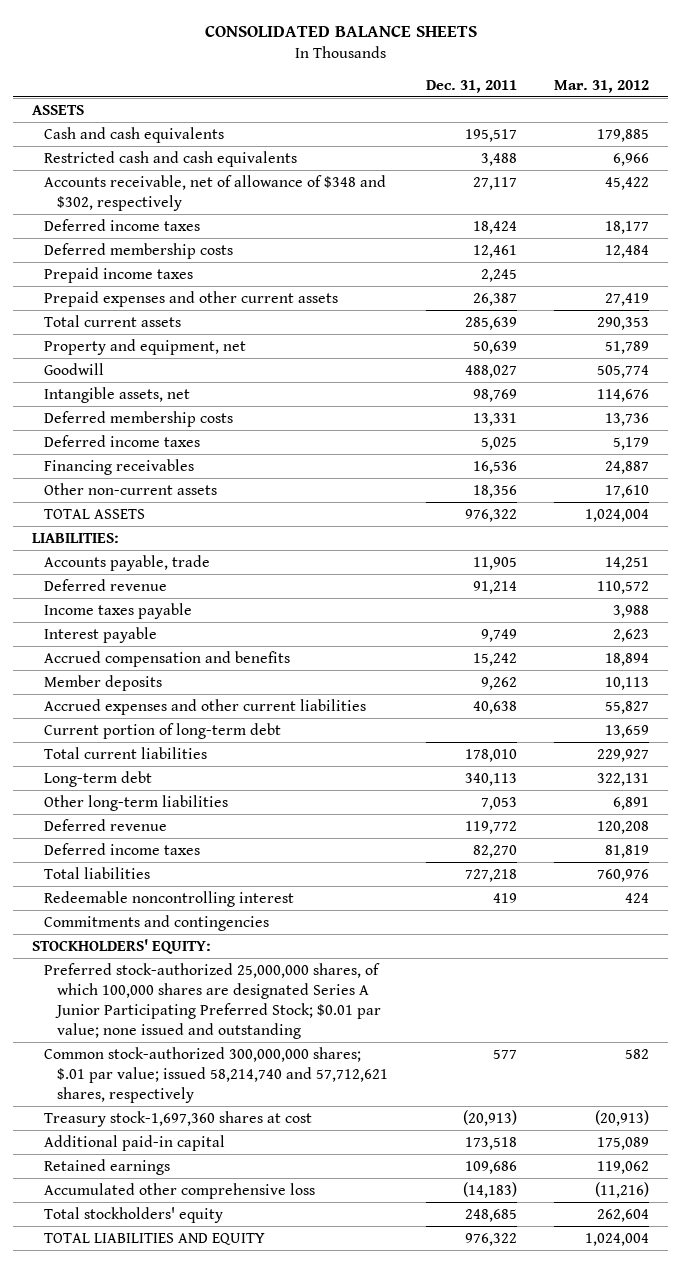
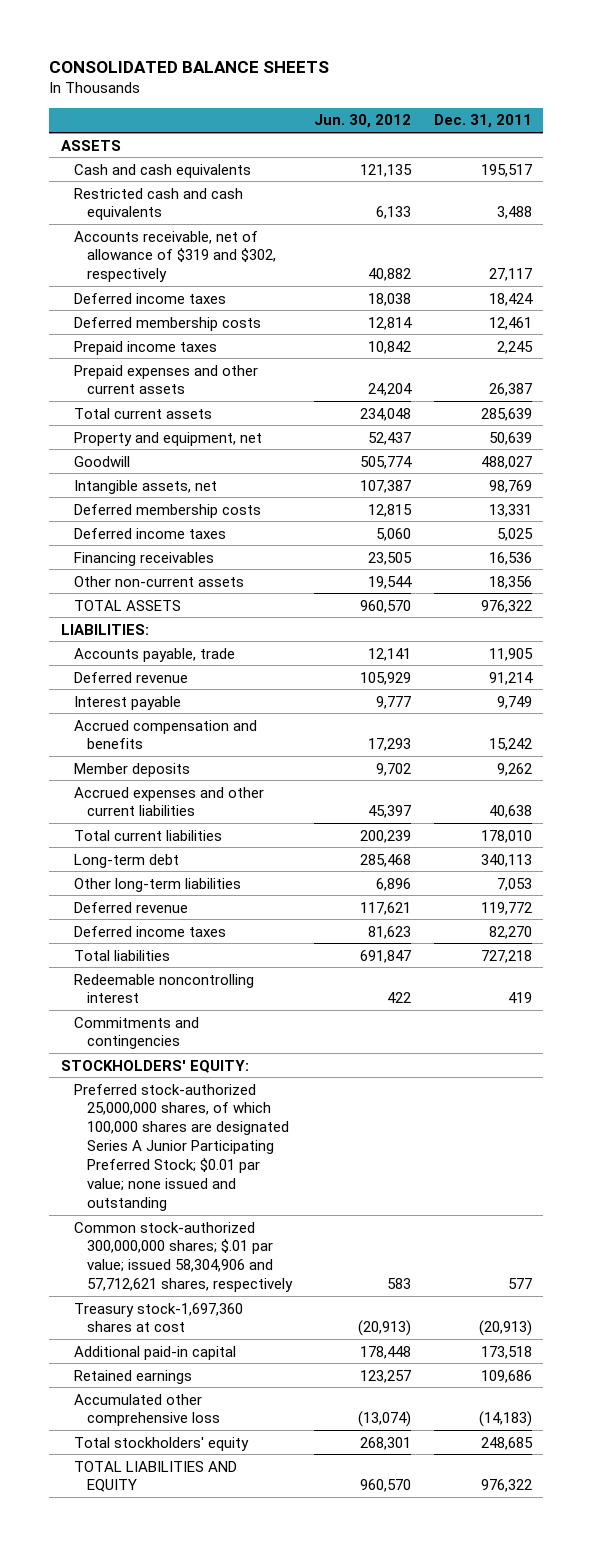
- | Dec. 31, 2011 | Mar. 31, 2012
+ | Jun. 30, 2012 | Dec. 31, 2011
- Accounts receivable, net of allowance of $348 and $302, respectively | 27,117 | 45,422
+ Accounts receivable, net of allowance of $319 and $302, respectively | 40,882 | 27,117
- Income taxes payable | | 3,988
- Current portion of long-term debt | | 13,659
- Common stock-authorized 300,000,000 shares; $.01 par value; issued 58,214,740 and 57,712,621 shares, respectively | 577 | 582
+ Common stock-authorized 300,000,000 shares; $.01 par value; issued 58,304,906 and 57,712,621 shares, respectively | 583 | 577

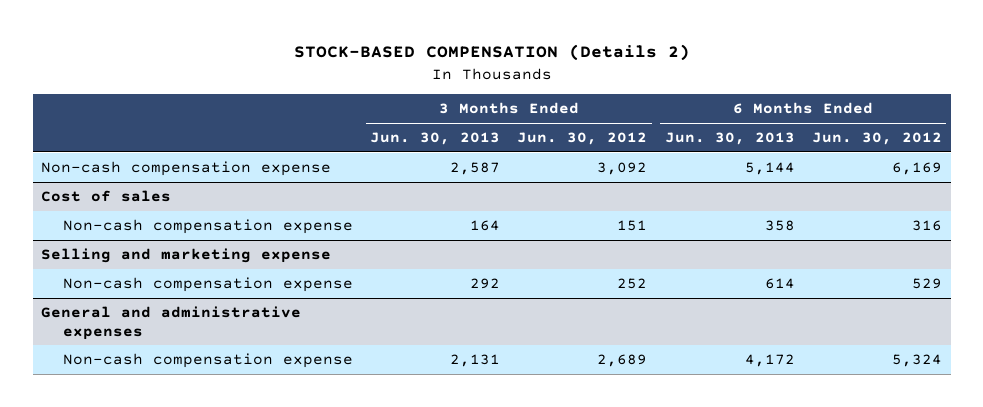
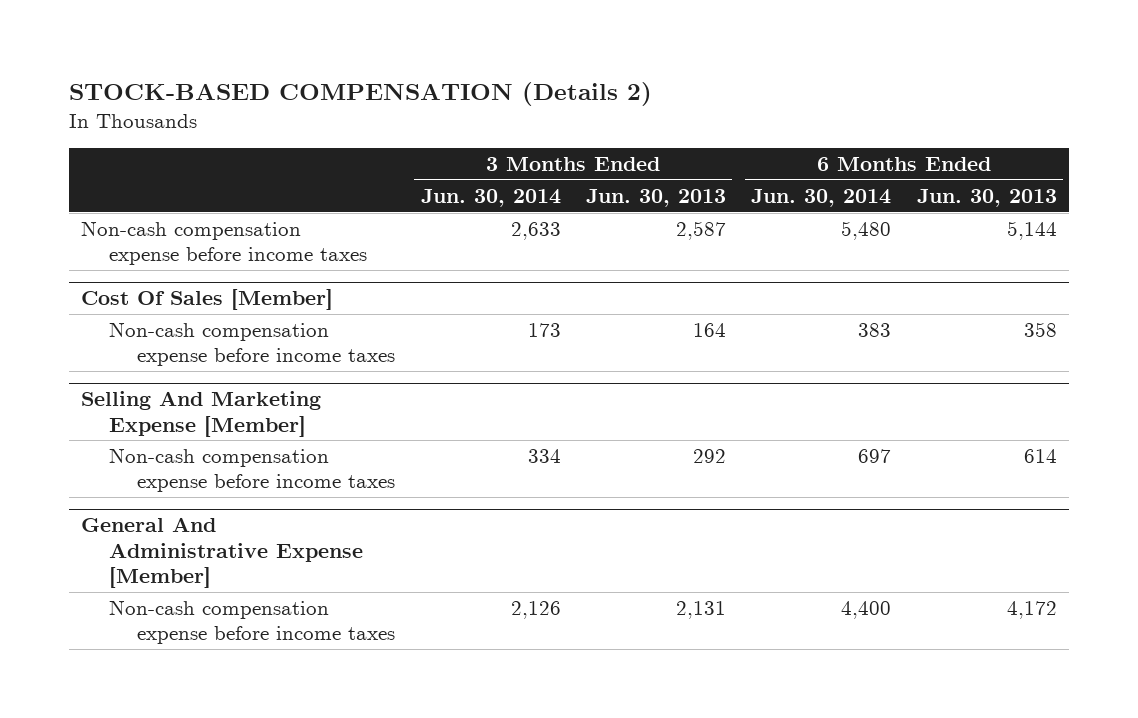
- | 3 Months Ended Jun. 30, 2013 | 3 Months Ended Jun. 30, 2012 | 6 Months Ended Jun. 30, 2013 | 6 Months Ended Jun. 30, 2012
+ | 3 Months Ended Jun. 30, 2014 | 3 Months Ended Jun. 30, 2013 | 6 Months Ended Jun. 30, 2014 | 6 Months Ended Jun. 30, 2013
- Non-cash compensation expense | 2,587 | 3,092 | 5,144 | 6,169
- Cost of sales
- Non-cash compensation expense | 164 | 151 | 358 | 316
- Selling and marketing expense
- Non-cash compensation expense | 292 | 252 | 614 | 529
- General and administrative expenses
- Non-cash compensation expense | 2,131 | 2,689 | 4,172 | 5,324
+ Non-cash compensation expense before income taxes | 2,633 | 2,587 | 5,480 | 5,144
+ Cost Of Sales [Member]
+ Non-cash compensation expense before income taxes | 173 | 164 | 383 | 358
+ Selling And Marketing Expense [Member]
+ Non-cash compensation expense before income taxes | 334 | 292 | 697 | 614
+ General And Administrative Expense [Member]
+ Non-cash compensation expense before income taxes | 2,126 | 2,131 | 4,400 | 4,172

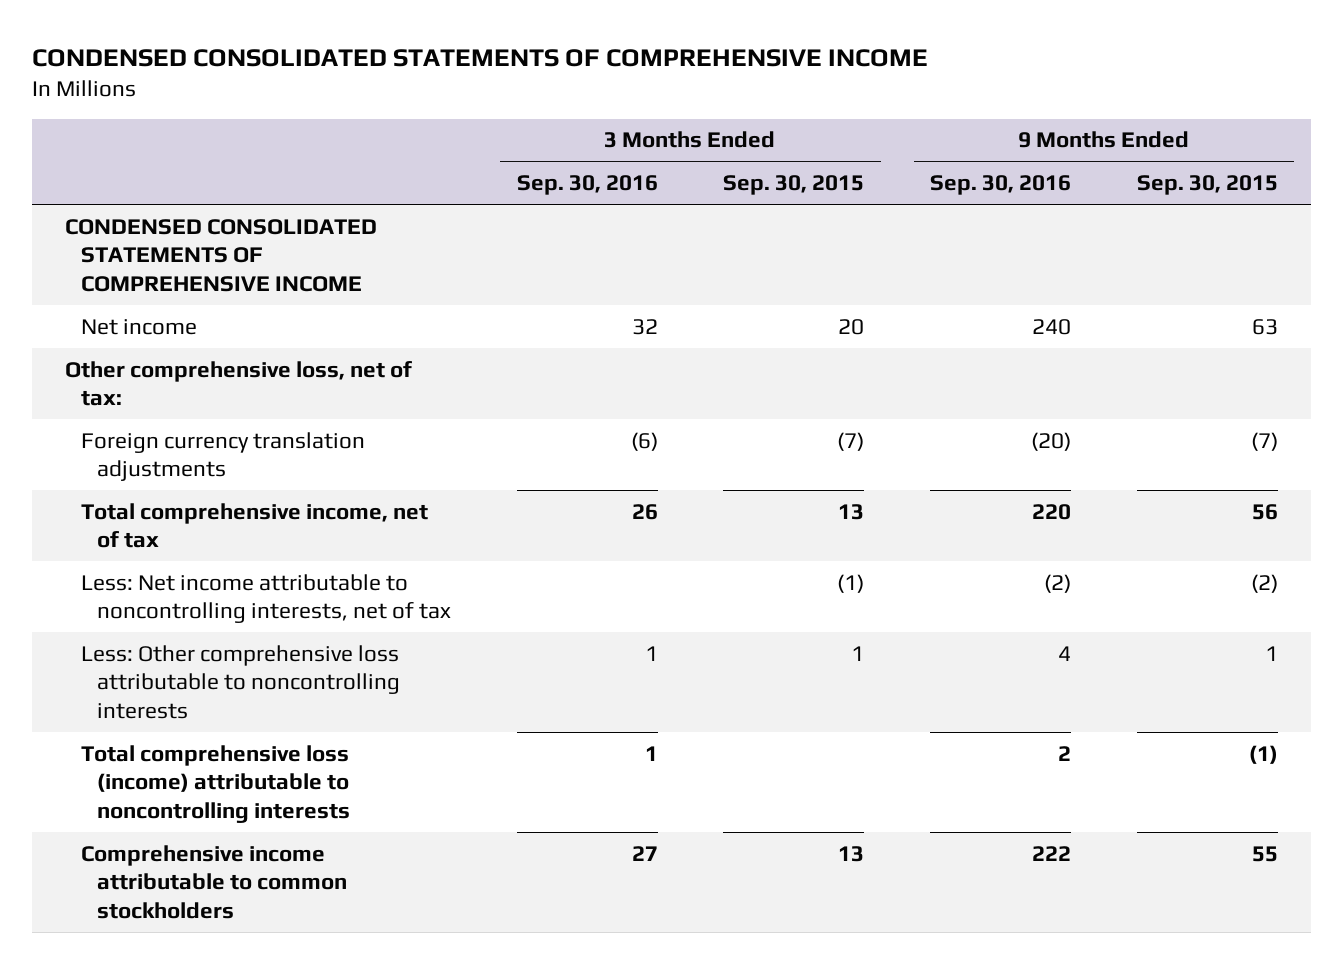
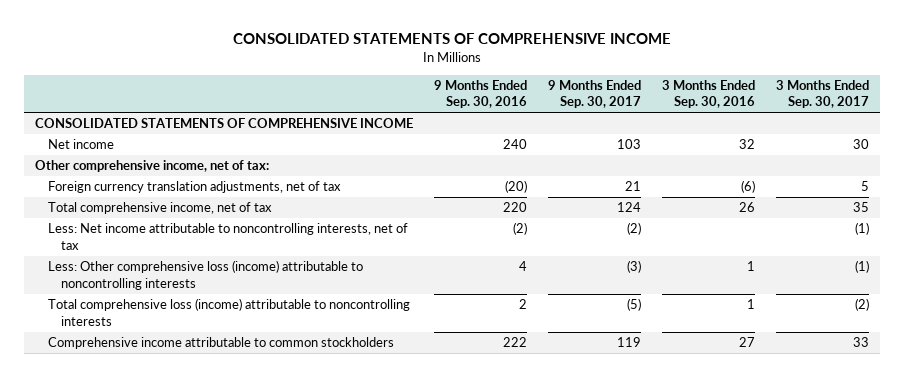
- CONDENSED CONSOLIDATED STATEMENTS OF COMPREHENSIVE INCOME
+ CONSOLIDATED STATEMENTS OF COMPREHENSIVE INCOME
- | 3 Months Ended Sep. 30, 2016 | 3 Months Ended Sep. 30, 2015 | 9 Months Ended Sep. 30, 2016 | 9 Months Ended Sep. 30, 2015
+ | 9 Months Ended Sep. 30, 2016 | 9 Months Ended Sep. 30, 2017 | 3 Months Ended Sep. 30, 2016 | 3 Months Ended Sep. 30, 2017
- CONDENSED CONSOLIDATED STATEMENTS OF COMPREHENSIVE INCOME
+ CONSOLIDATED STATEMENTS OF COMPREHENSIVE INCOME
- Other comprehensive loss, net of tax:
- Foreign currency translation adjustments | (6) | (7) | (20) | (7)
+ Other comprehensive income, net of tax:
+ Foreign currency translation adjustments, net of tax | (20) | 21 | (6) | 5
- Less: Other comprehensive loss attributable to noncontrolling interests | 1 | 1 | 4 | 1
+ Less: Other comprehensive loss (income) attributable to noncontrolling interests | 4 | (3) | 1 | (1)

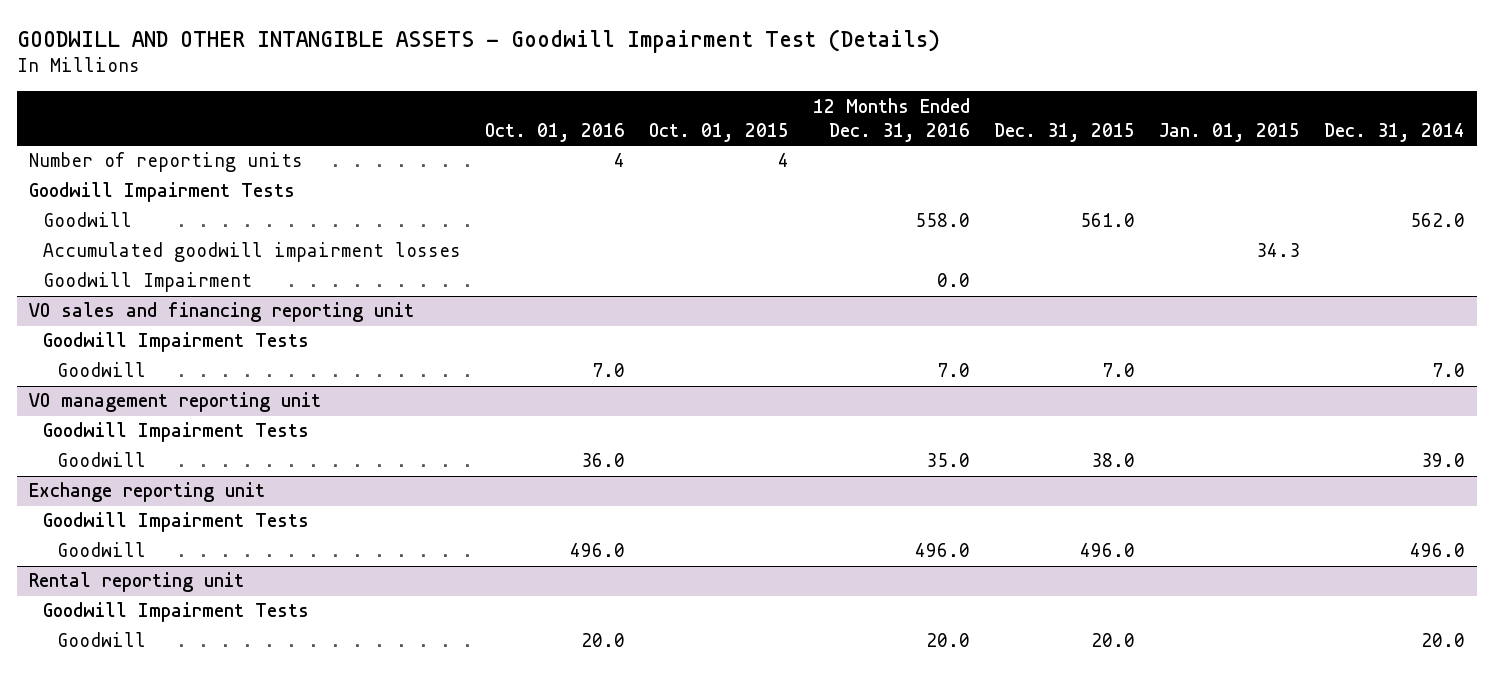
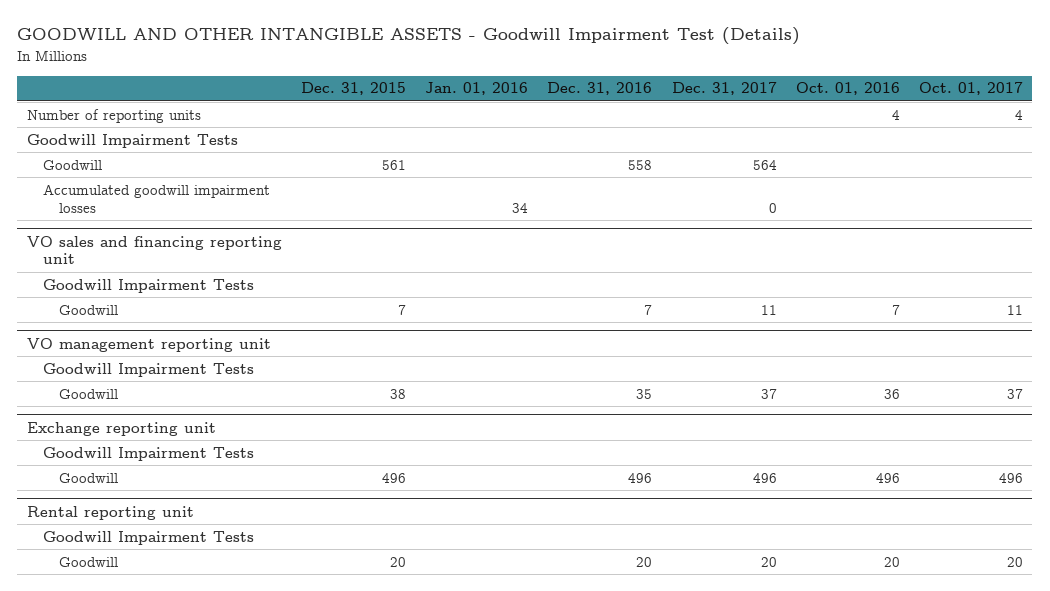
- | Oct. 01, 2016 | Oct. 01, 2015 | 12 Months Ended Dec. 31, 2016 | Dec. 31, 2015 | Jan. 01, 2015 | Dec. 31, 2014
+ | Dec. 31, 2015 | Jan. 01, 2016 | Dec. 31, 2016 | Dec. 31, 2017 | Oct. 01, 2016 | Oct. 01, 2017
- Goodwill | | | 558.0 | 561.0 | | 562.0
+ Goodwill | 561 | | 558 | 564 | |
- Goodwill Impairment | | | 0.0 | | |
@ VO sales and financing reporting unit
- Goodwill | 7.0 | | 7.0 | 7.0 | | 7.0
+ Goodwill | 7 | | 7 | 11 | 7 | 11
@ VO management reporting unit
- Goodwill | 36.0 | | 35.0 | 38.0 | | 39.0
+ Goodwill | 38 | | 35 | 37 | 36 | 37
@ Exchange reporting unit
- Goodwill | 496.0 | | 496.0 | 496.0 | | 496.0
+ Goodwill | 496 | | 496 | 496 | 496 | 496
@ Rental reporting unit
- Goodwill | 20.0 | | 20.0 | 20.0 | | 20.0
+ Goodwill | 20 | | 20 | 20 | 20 | 20

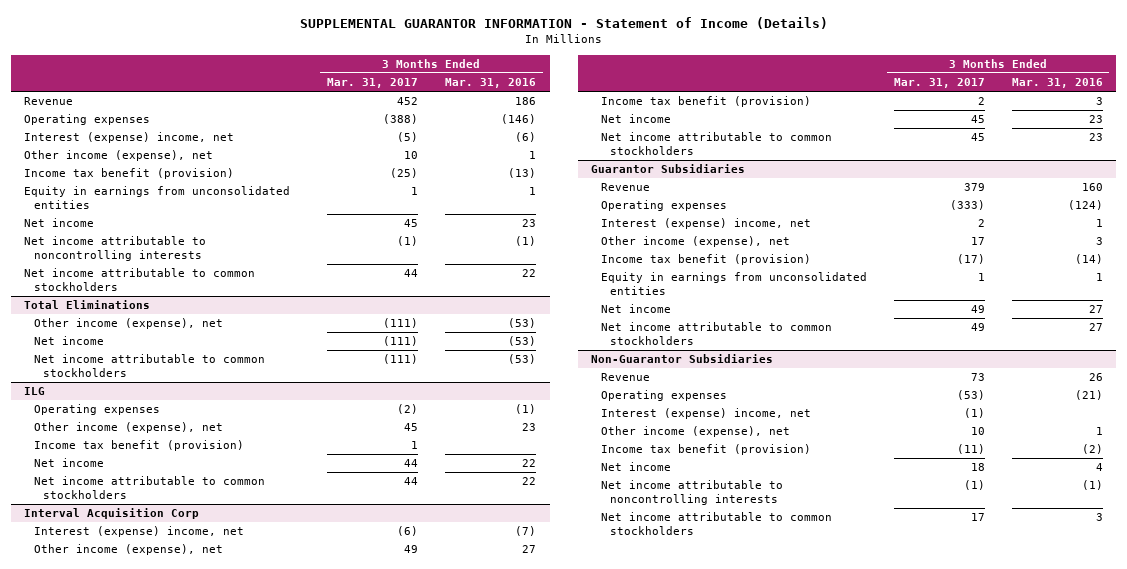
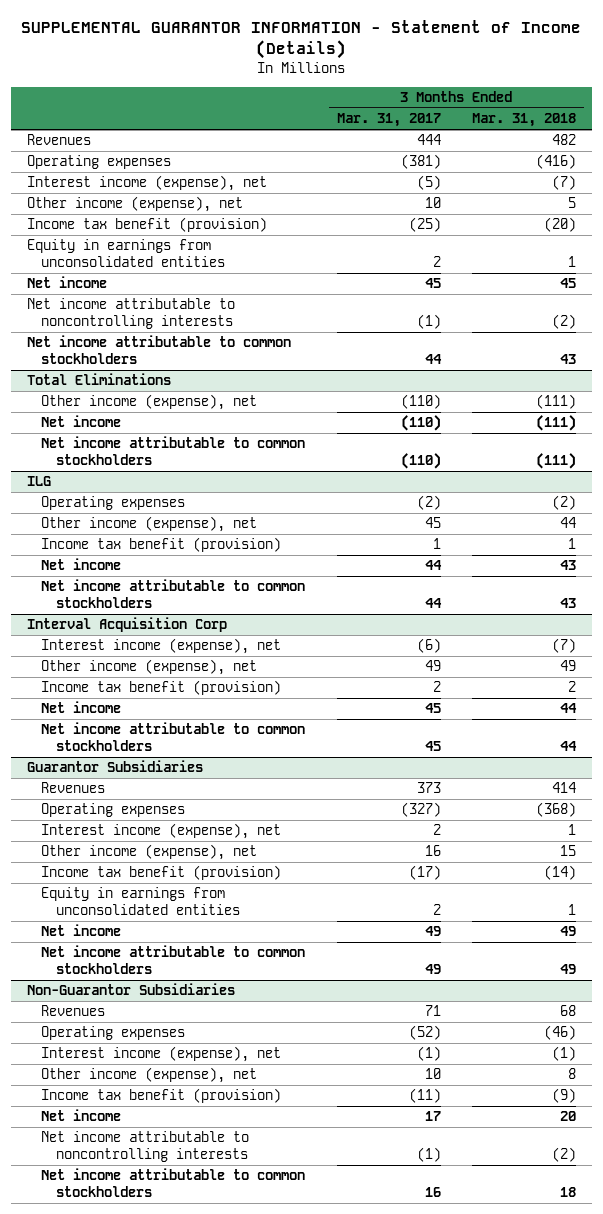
- | 3 Months Ended Mar. 31, 2017 | 3 Months Ended Mar. 31, 2016
+ | 3 Months Ended Mar. 31, 2017 | 3 Months Ended Mar. 31, 2018
- Revenue | 452 | 186
- Operating expenses | (388) | (146)
- Interest (expense) income, net | (5) | (6)
+ Revenues | 444 | 482
+ Operating expenses | (381) | (416)
+ Interest income (expense), net | (5) | (7)
- Equity in earnings from unconsolidated entities | 1 | 1
+ Equity in earnings from unconsolidated entities | 2 | 1
@ Total Eliminations
- Other income (expense), net | (111) | (53)
- Net income | (111) | (53)
- Net income attributable to common stockholders | (111) | (53)
+ Other income (expense), net | (110) | (111)
+ Net income | (110) | (111)
+ Net income attributable to common stockholders | (110) | (111)
@ Interval Acquisition Corp
- Interest (expense) income, net | (6) | (7)
+ Interest income (expense), net | (6) | (7)
@ Guarantor Subsidiaries
- Revenue | 379 | 160
- Operating expenses | (333) | (124)
- Interest (expense) income, net | 2 | 1
- Other income (expense), net | 17 | 3
+ Revenues | 373 | 414
+ Operating expenses | (327) | (368)
+ Interest income (expense), net | 2 | 1
+ Other income (expense), net | 16 | 15
- Equity in earnings from unconsolidated entities | 1 | 1
+ Equity in earnings from unconsolidated entities | 2 | 1
@ Non-Guarantor Subsidiaries
- Revenue | 73 | 26
- Operating expenses | (53) | (21)
- Interest (expense) income, net | (1) |
+ Revenues | 71 | 68
+ Operating expenses | (52) | (46)
+ Interest income (expense), net | (1) | (1)
- Net income | 18 | 4
+ Net income | 17 | 20
- Net income attributable to common stockholders | 17 | 3
+ Net income attributable to common stockholders | 16 | 18

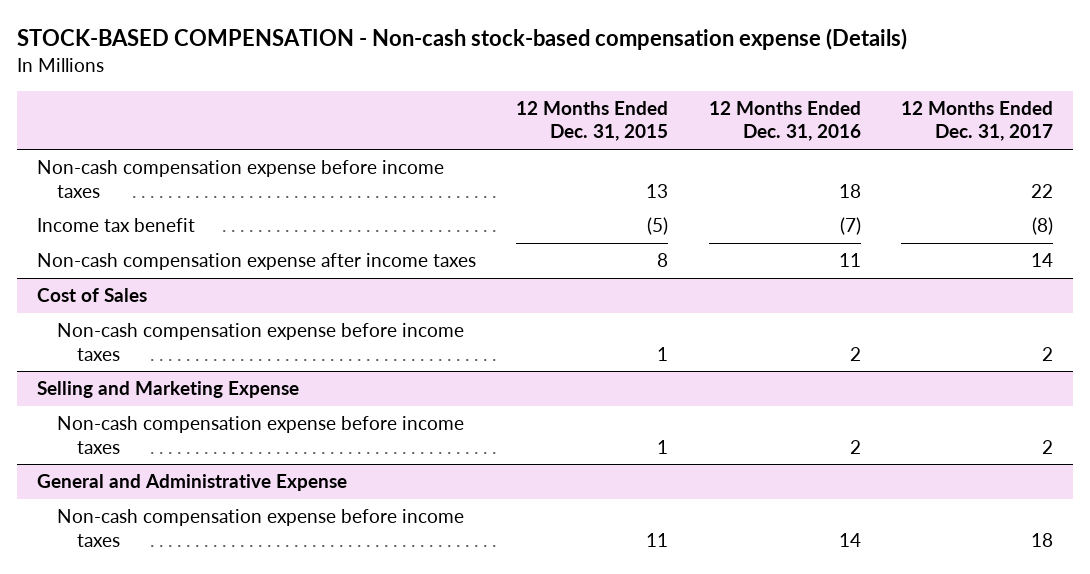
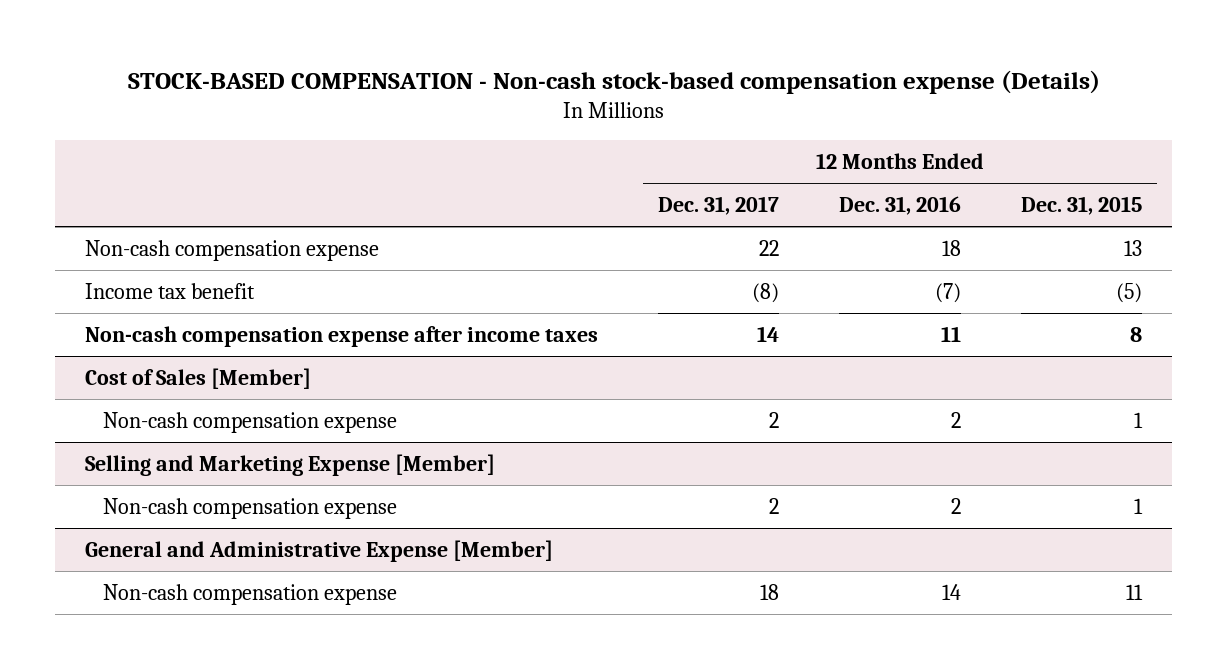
- | 12 Months Ended Dec. 31, 2015 | 12 Months Ended Dec. 31, 2016 | 12 Months Ended Dec. 31, 2017
+ | 12 Months Ended Dec. 31, 2017 | 12 Months Ended Dec. 31, 2016 | 12 Months Ended Dec. 31, 2015
- Non-cash compensation expense before income taxes | 13 | 18 | 22
+ Non-cash compensation expense | 22 | 18 | 13
- Cost of Sales
- Non-cash compensation expense before income taxes | 1 | 2 | 2
- Selling and Marketing Expense
- Non-cash compensation expense before income taxes | 1 | 2 | 2
- General and Administrative Expense
- Non-cash compensation expense before income taxes | 11 | 14 | 18
+ Cost of Sales [Member]
+ Non-cash compensation expense | 2 | 2 | 1
+ Selling and Marketing Expense [Member]
+ Non-cash compensation expense | 2 | 2 | 1
+ General and Administrative Expense [Member]
+ Non-cash compensation expense | 18 | 14 | 11

